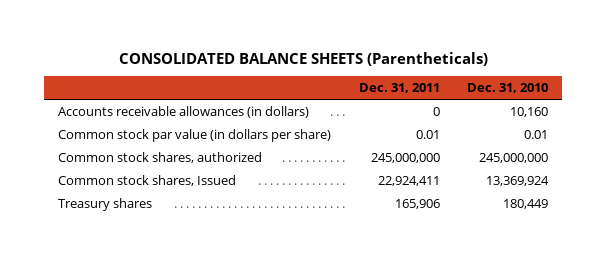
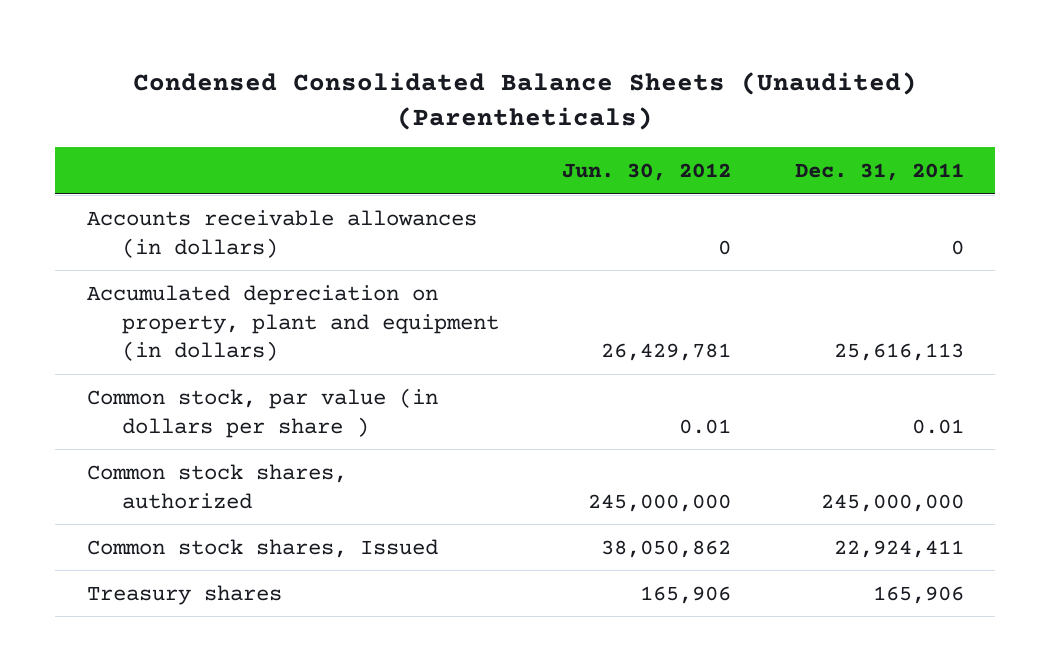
- CONSOLIDATED BALANCE SHEETS (Parentheticals)
+ Condensed Consolidated Balance Sheets (Unaudited) (Parentheticals)
- | Dec. 31, 2011 | Dec. 31, 2010
+ | Jun. 30, 2012 | Dec. 31, 2011
- Common stock par value (in dollars per share) | 0.01 | 0.01
+ Accumulated depreciation on property, plant and equipment (in dollars) | 26,429,781 | 25,616,113
+ Common stock, par value (in dollars per share ) | 0.01 | 0.01

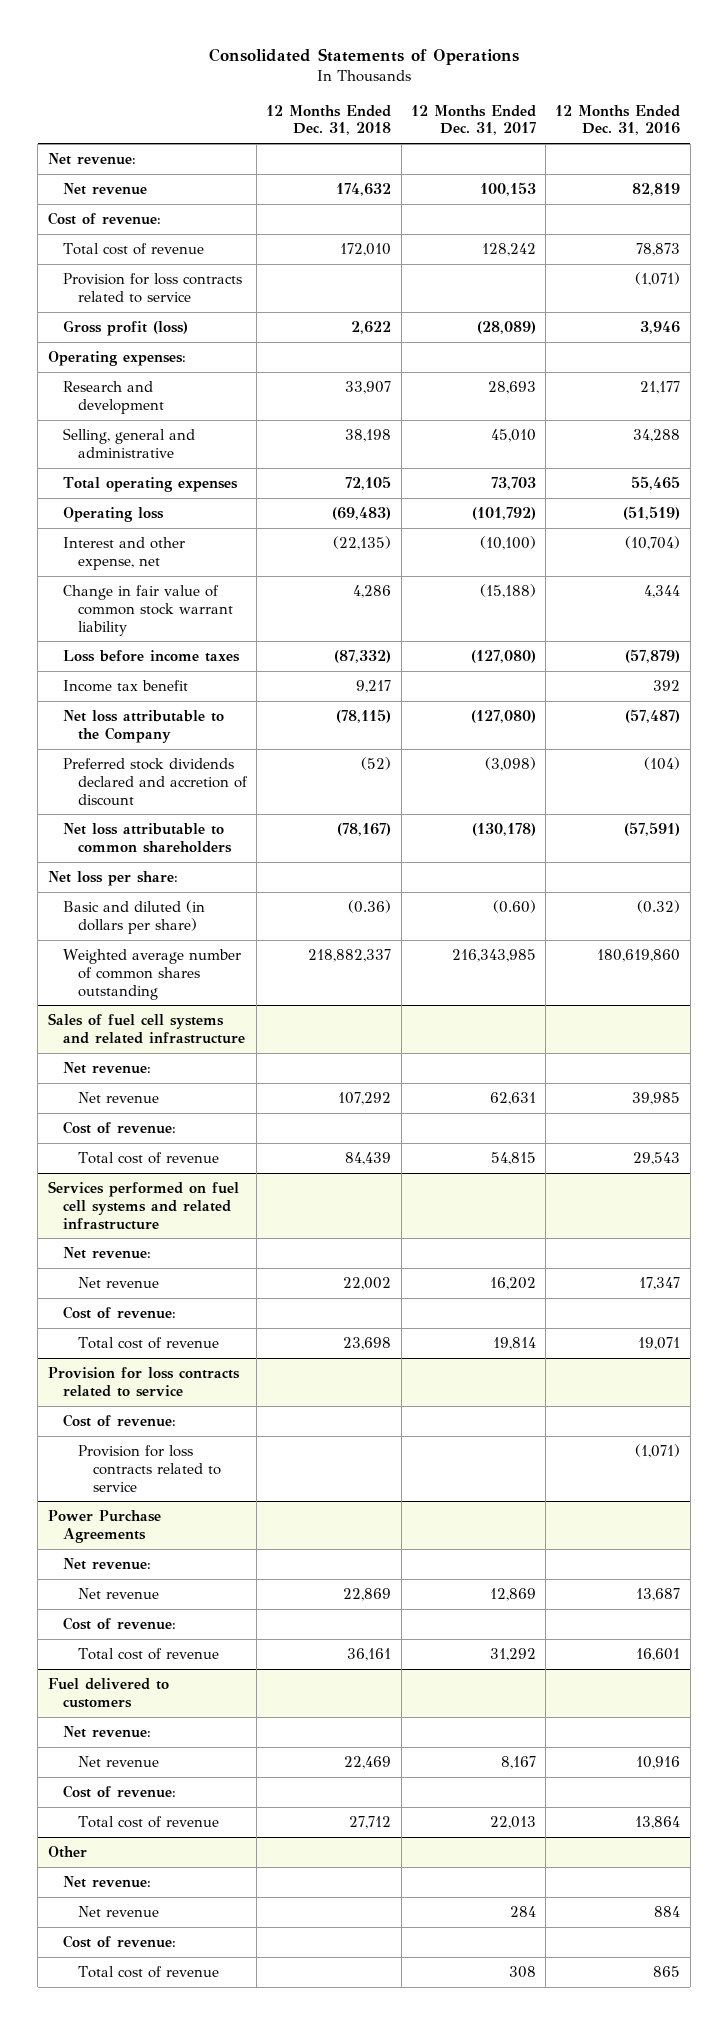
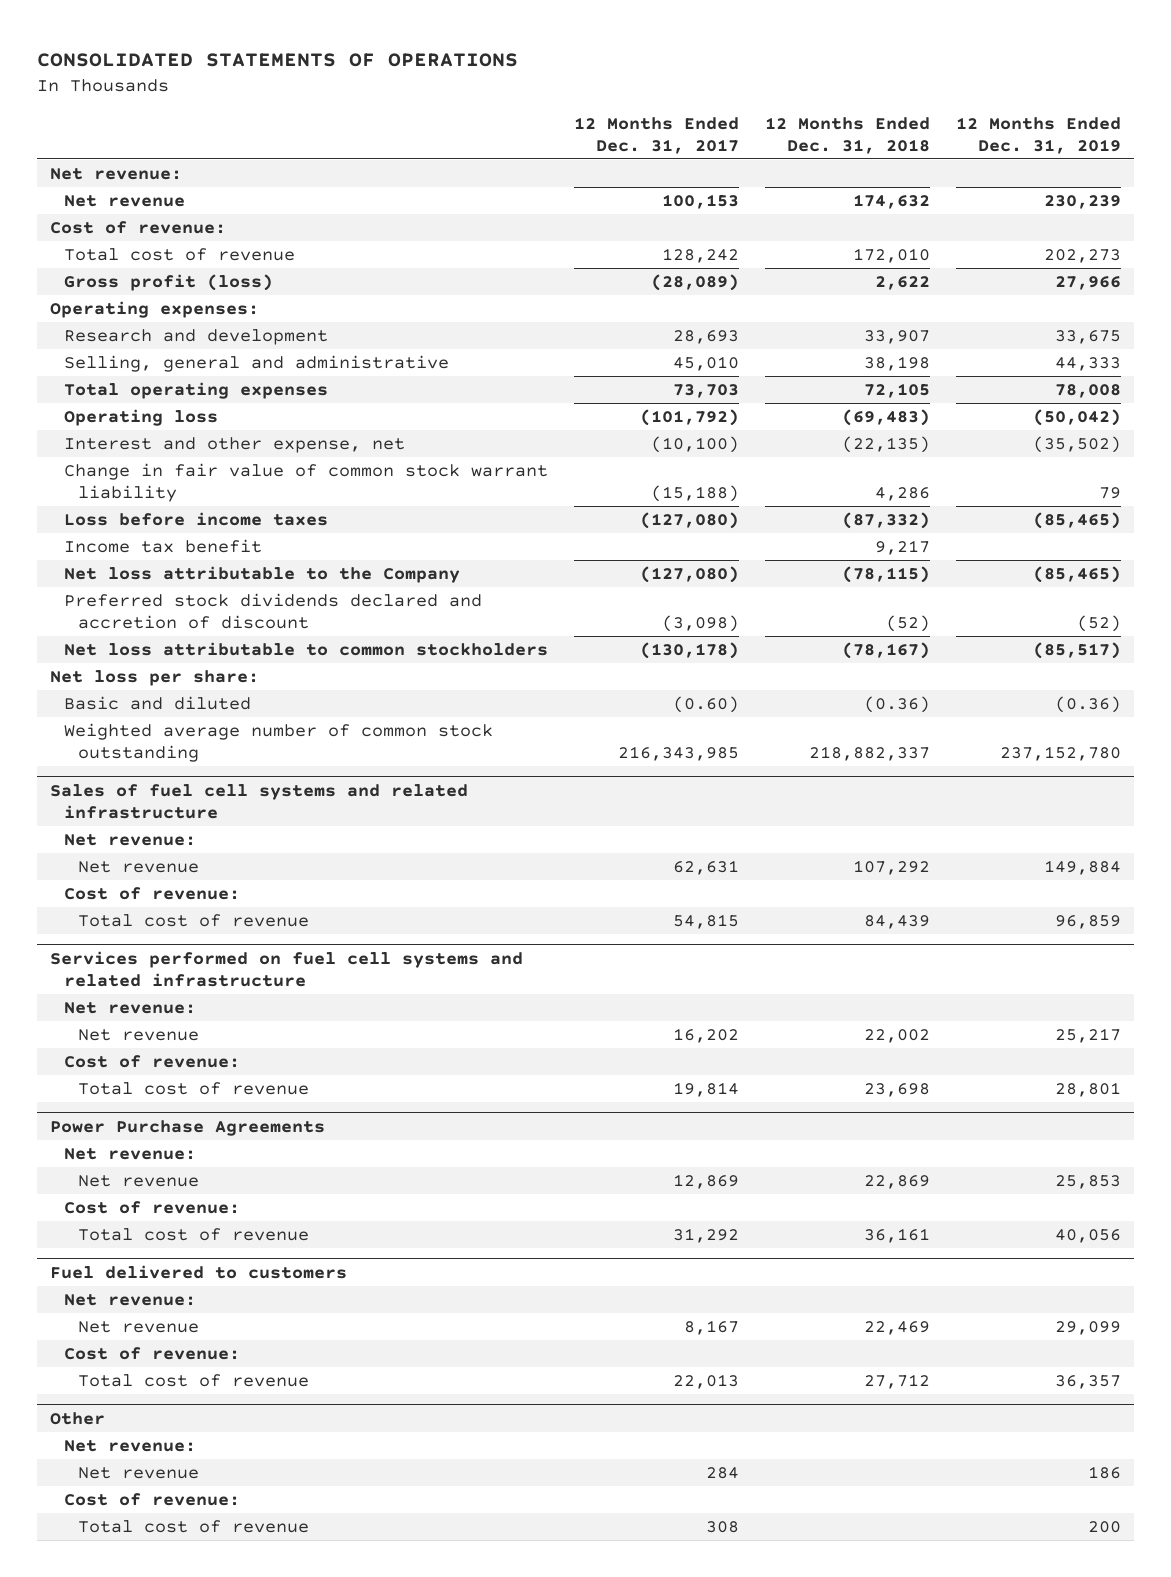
- Consolidated Statements of Operations
+ CONSOLIDATED STATEMENTS OF OPERATIONS
- | 12 Months Ended Dec. 31, 2018 | 12 Months Ended Dec. 31, 2017 | 12 Months Ended Dec. 31, 2016
+ | 12 Months Ended Dec. 31, 2017 | 12 Months Ended Dec. 31, 2018 | 12 Months Ended Dec. 31, 2019
- Provision for loss contracts related to service | | | (1,071)
- Net loss attributable to common shareholders | (78,167) | (130,178) | (57,591)
+ Net loss attributable to common stockholders | (130,178) | (78,167) | (85,517)
- Basic and diluted (in dollars per share) | (0.36) | (0.60) | (0.32)
- Weighted average number of common shares outstanding | 218,882,337 | 216,343,985 | 180,619,860
+ Basic and diluted | (0.60) | (0.36) | (0.36)
+ Weighted average number of common stock outstanding | 216,343,985 | 218,882,337 | 237,152,780
- Provision for loss contracts related to service
- Cost of revenue:
- Provision for loss contracts related to service | | | (1,071)

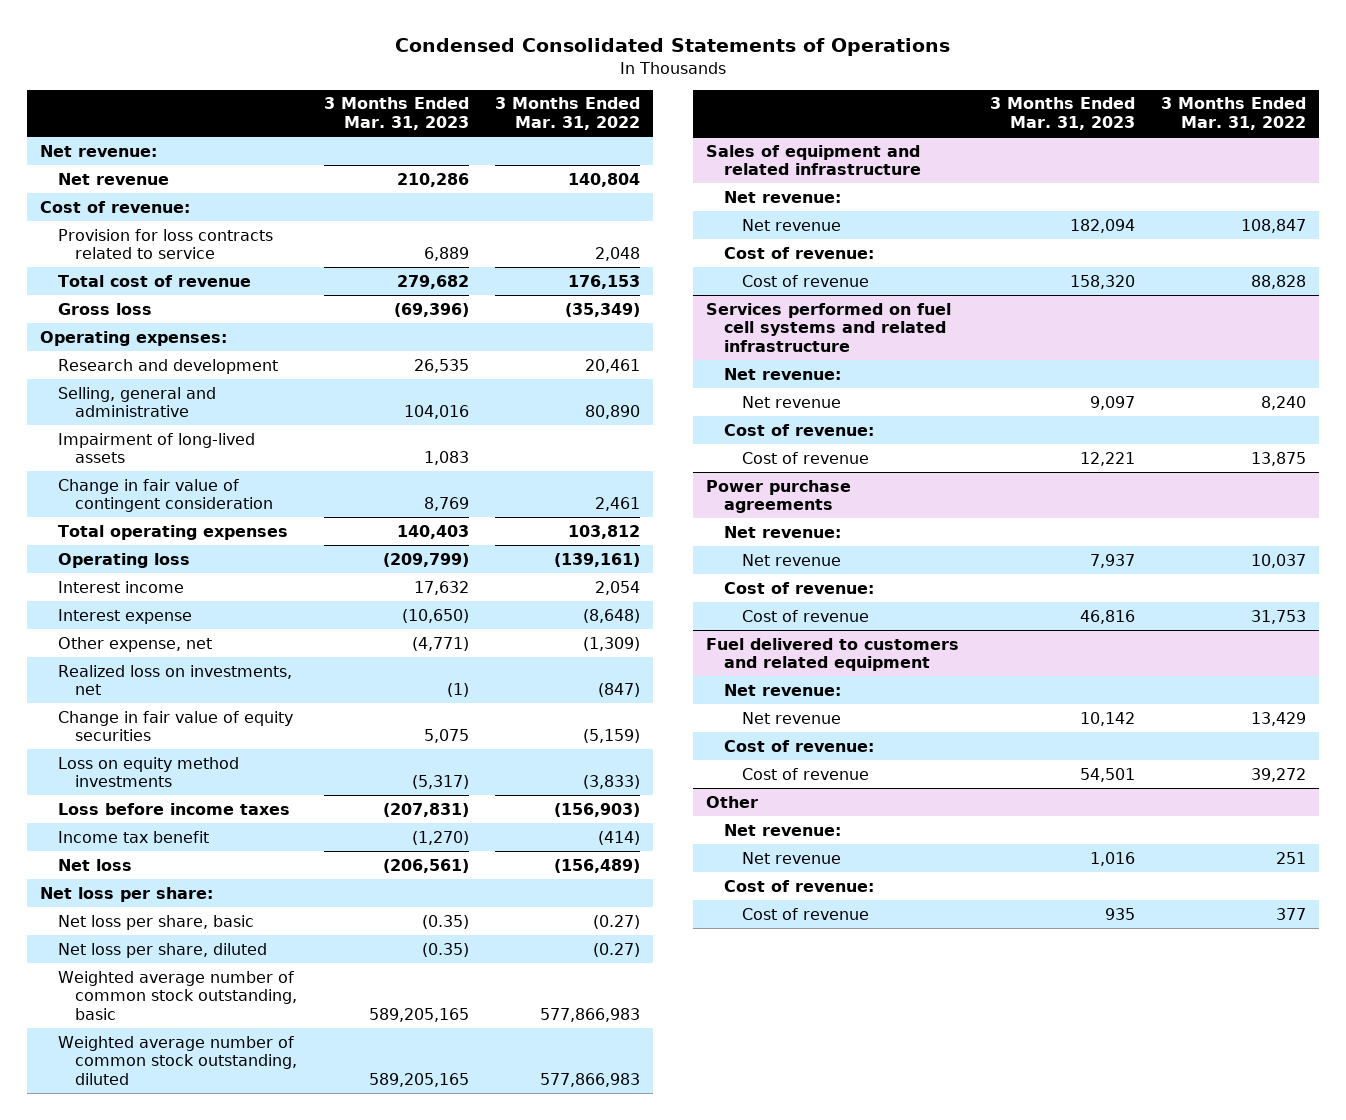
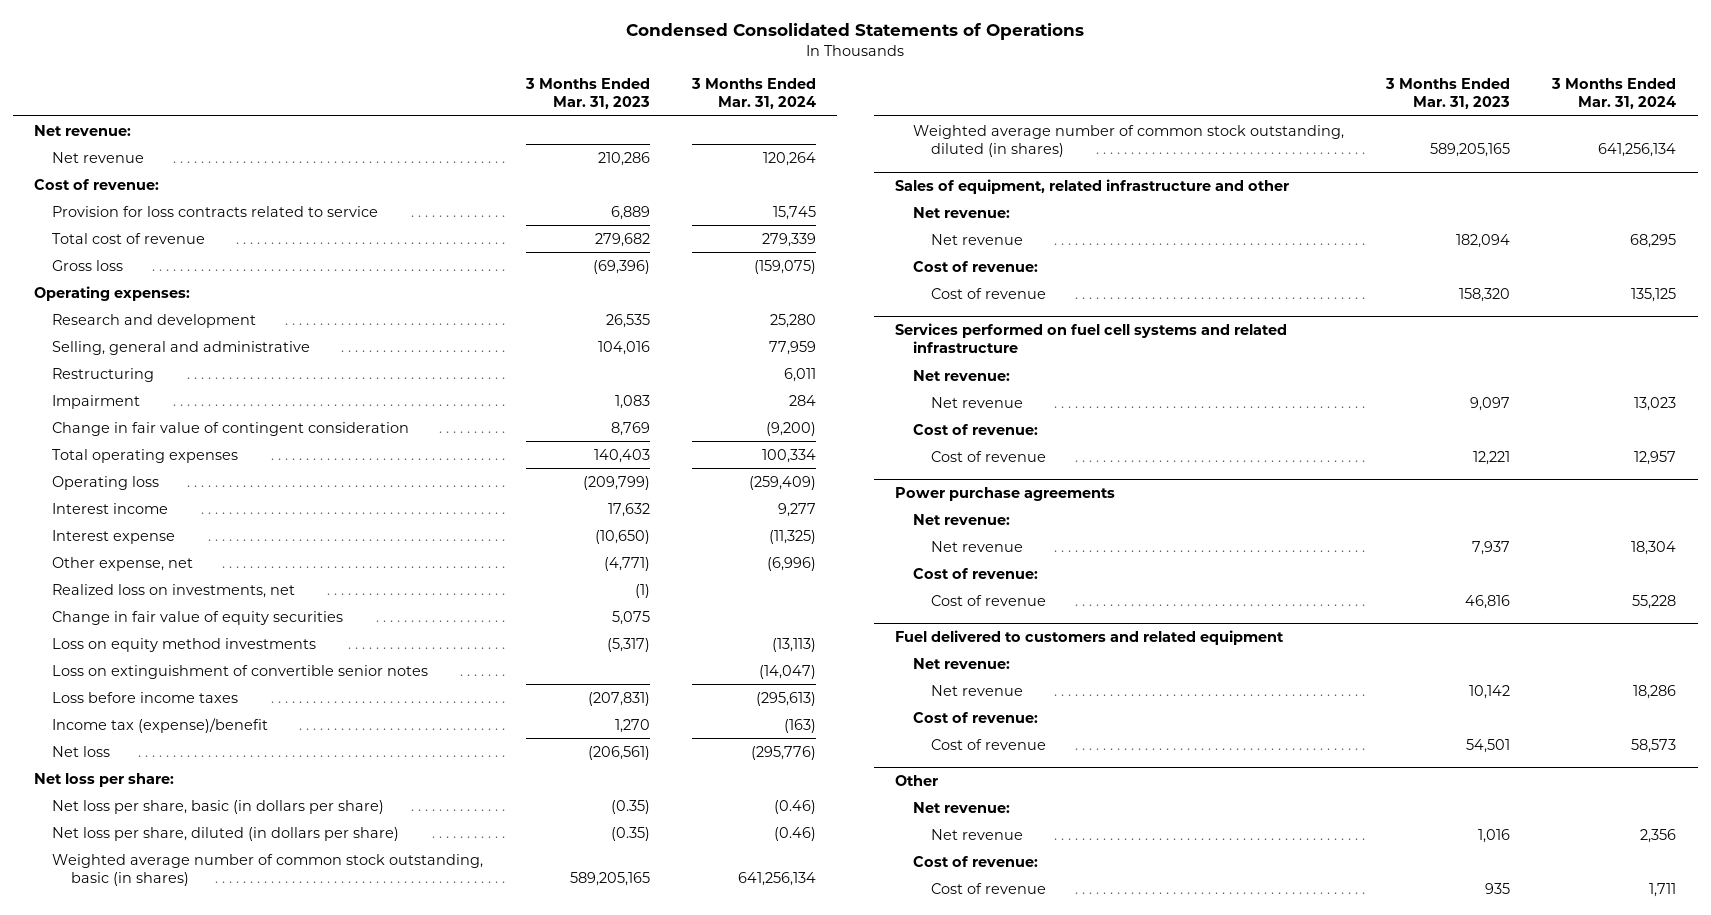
- | 3 Months Ended Mar. 31, 2023 | 3 Months Ended Mar. 31, 2022
+ | 3 Months Ended Mar. 31, 2023 | 3 Months Ended Mar. 31, 2024
- Impairment of long-lived assets | 1,083 |
+ Restructuring | | 6,011
+ Impairment | 1,083 | 284
+ Loss on extinguishment of convertible senior notes | | (14,047)
- Income tax benefit | (1,270) | (414)
+ Income tax (expense)/benefit | 1,270 | (163)
- Net loss per share, basic | (0.35) | (0.27)
- Net loss per share, diluted | (0.35) | (0.27)
- Weighted average number of common stock outstanding, basic | 589,205,165 | 577,866,983
- Weighted average number of common stock outstanding, diluted | 589,205,165 | 577,866,983
- Sales of equipment and related infrastructure
+ Net loss per share, basic (in dollars per share) | (0.35) | (0.46)
+ Net loss per share, diluted (in dollars per share) | (0.35) | (0.46)
+ Weighted average number of common stock outstanding, basic (in shares) | 589,205,165 | 641,256,134
+ Weighted average number of common stock outstanding, diluted (in shares) | 589,205,165 | 641,256,134
+ Sales of equipment, related infrastructure and other

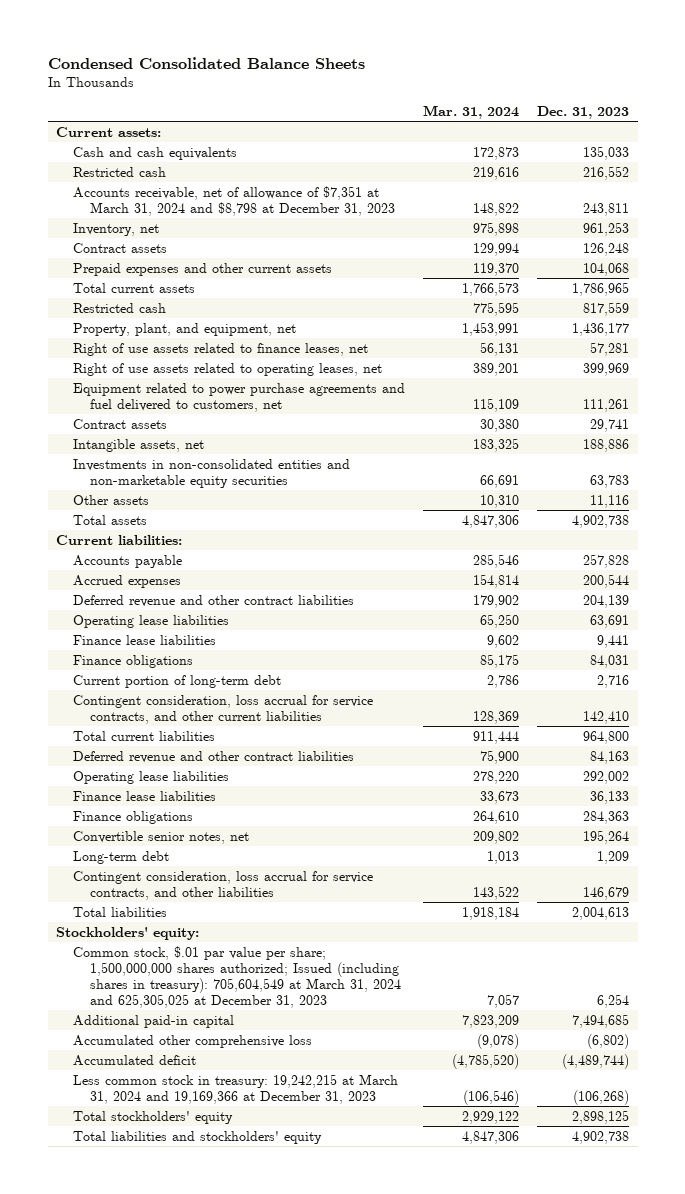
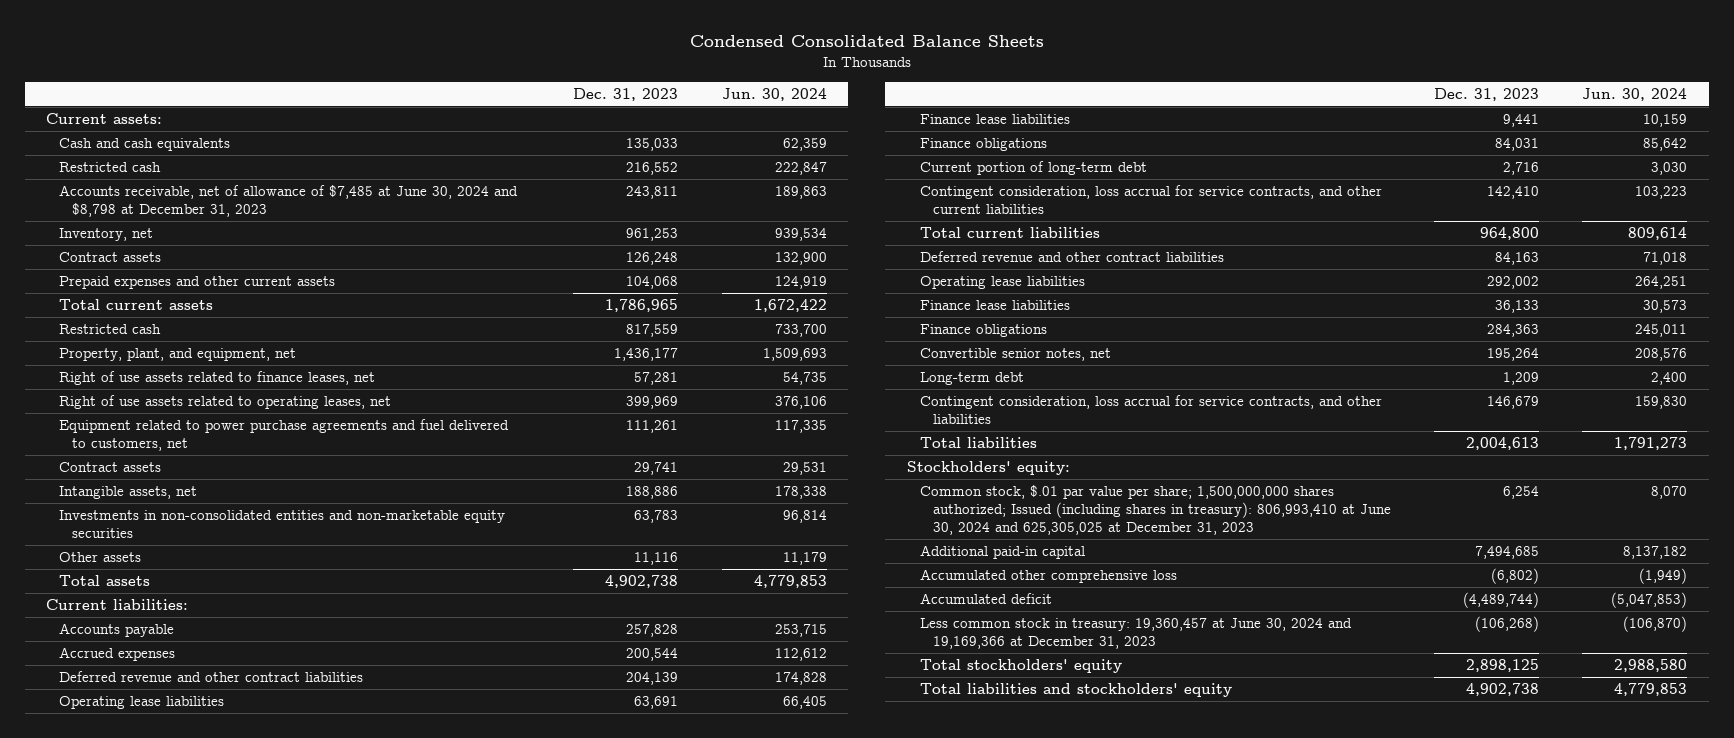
- | Mar. 31, 2024 | Dec. 31, 2023
+ | Dec. 31, 2023 | Jun. 30, 2024
- Accounts receivable, net of allowance of $7,351 at March 31, 2024 and $8,798 at December 31, 2023 | 148,822 | 243,811
+ Accounts receivable, net of allowance of $7,485 at June 30, 2024 and $8,798 at December 31, 2023 | 243,811 | 189,863
- Common stock, $.01 par value per share; 1,500,000,000 shares authorized; Issued (including shares in treasury): 705,604,549 at March 31, 2024 and 625,305,025 at December 31, 2023 | 7,057 | 6,254
+ Common stock, $.01 par value per share; 1,500,000,000 shares authorized; Issued (including shares in treasury): 806,993,410 at June 30, 2024 and 625,305,025 at December 31, 2023 | 6,254 | 8,070
- Less common stock in treasury: 19,242,215 at March 31, 2024 and 19,169,366 at December 31, 2023 | (106,546) | (106,268)
+ Less common stock in treasury: 19,360,457 at June 30, 2024 and 19,169,366 at December 31, 2023 | (106,268) | (106,870)

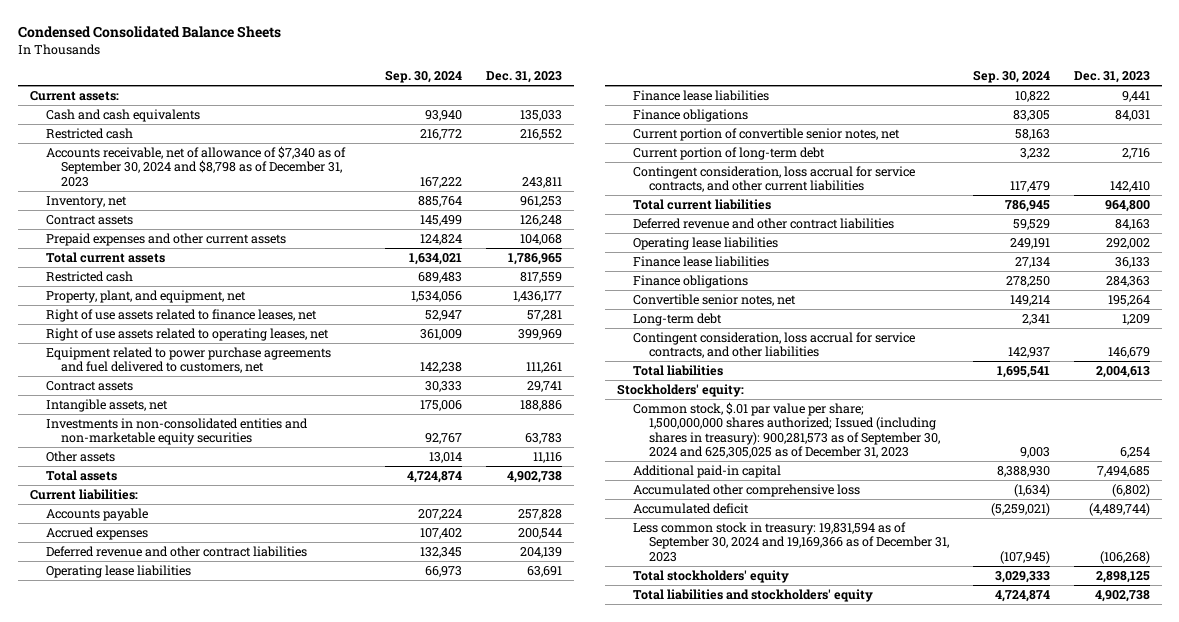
- | Dec. 31, 2023 | Jun. 30, 2024
+ | Sep. 30, 2024 | Dec. 31, 2023
- Accounts receivable, net of allowance of $7,485 at June 30, 2024 and $8,798 at December 31, 2023 | 243,811 | 189,863
+ Accounts receivable, net of allowance of $7,340 as of September 30, 2024 and $8,798 as of December 31, 2023 | 167,222 | 243,811
+ Current portion of convertible senior notes, net | 58,163 |
- Common stock, $.01 par value per share; 1,500,000,000 shares authorized; Issued (including shares in treasury): 806,993,410 at June 30, 2024 and 625,305,025 at December 31, 2023 | 6,254 | 8,070
+ Common stock, $.01 par value per share; 1,500,000,000 shares authorized; Issued (including shares in treasury): 900,281,573 as of September 30, 2024 and 625,305,025 as of December 31, 2023 | 9,003 | 6,254
- Less common stock in treasury: 19,360,457 at June 30, 2024 and 19,169,366 at December 31, 2023 | (106,268) | (106,870)
+ Less common stock in treasury: 19,831,594 as of September 30, 2024 and 19,169,366 as of December 31, 2023 | (107,945) | (106,268)

